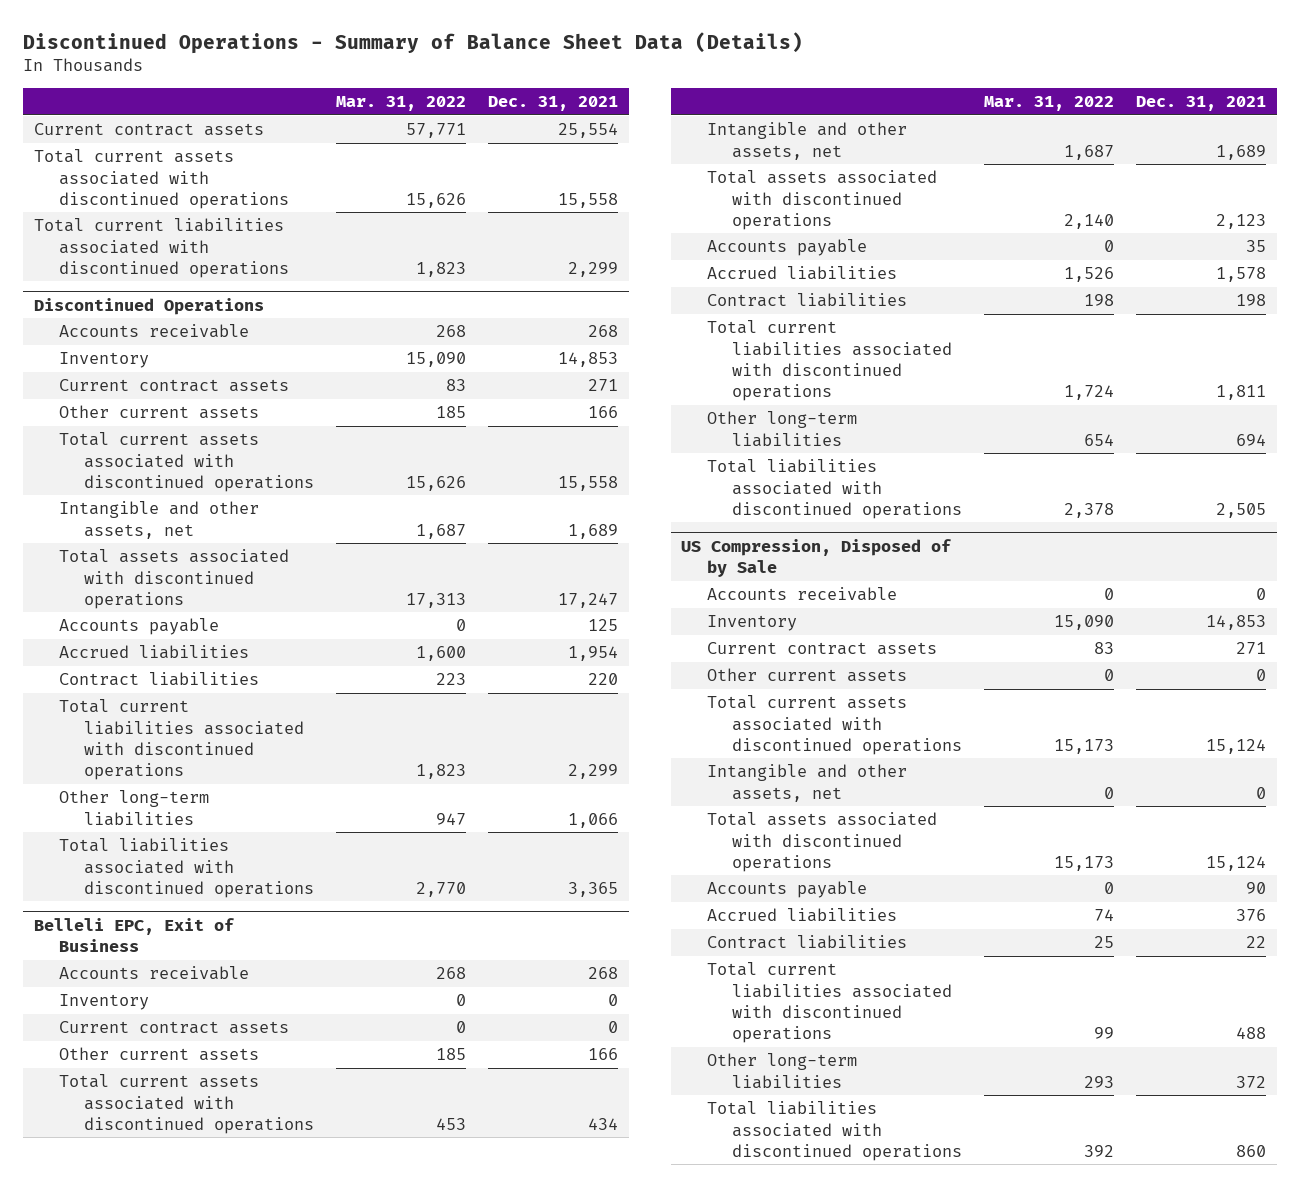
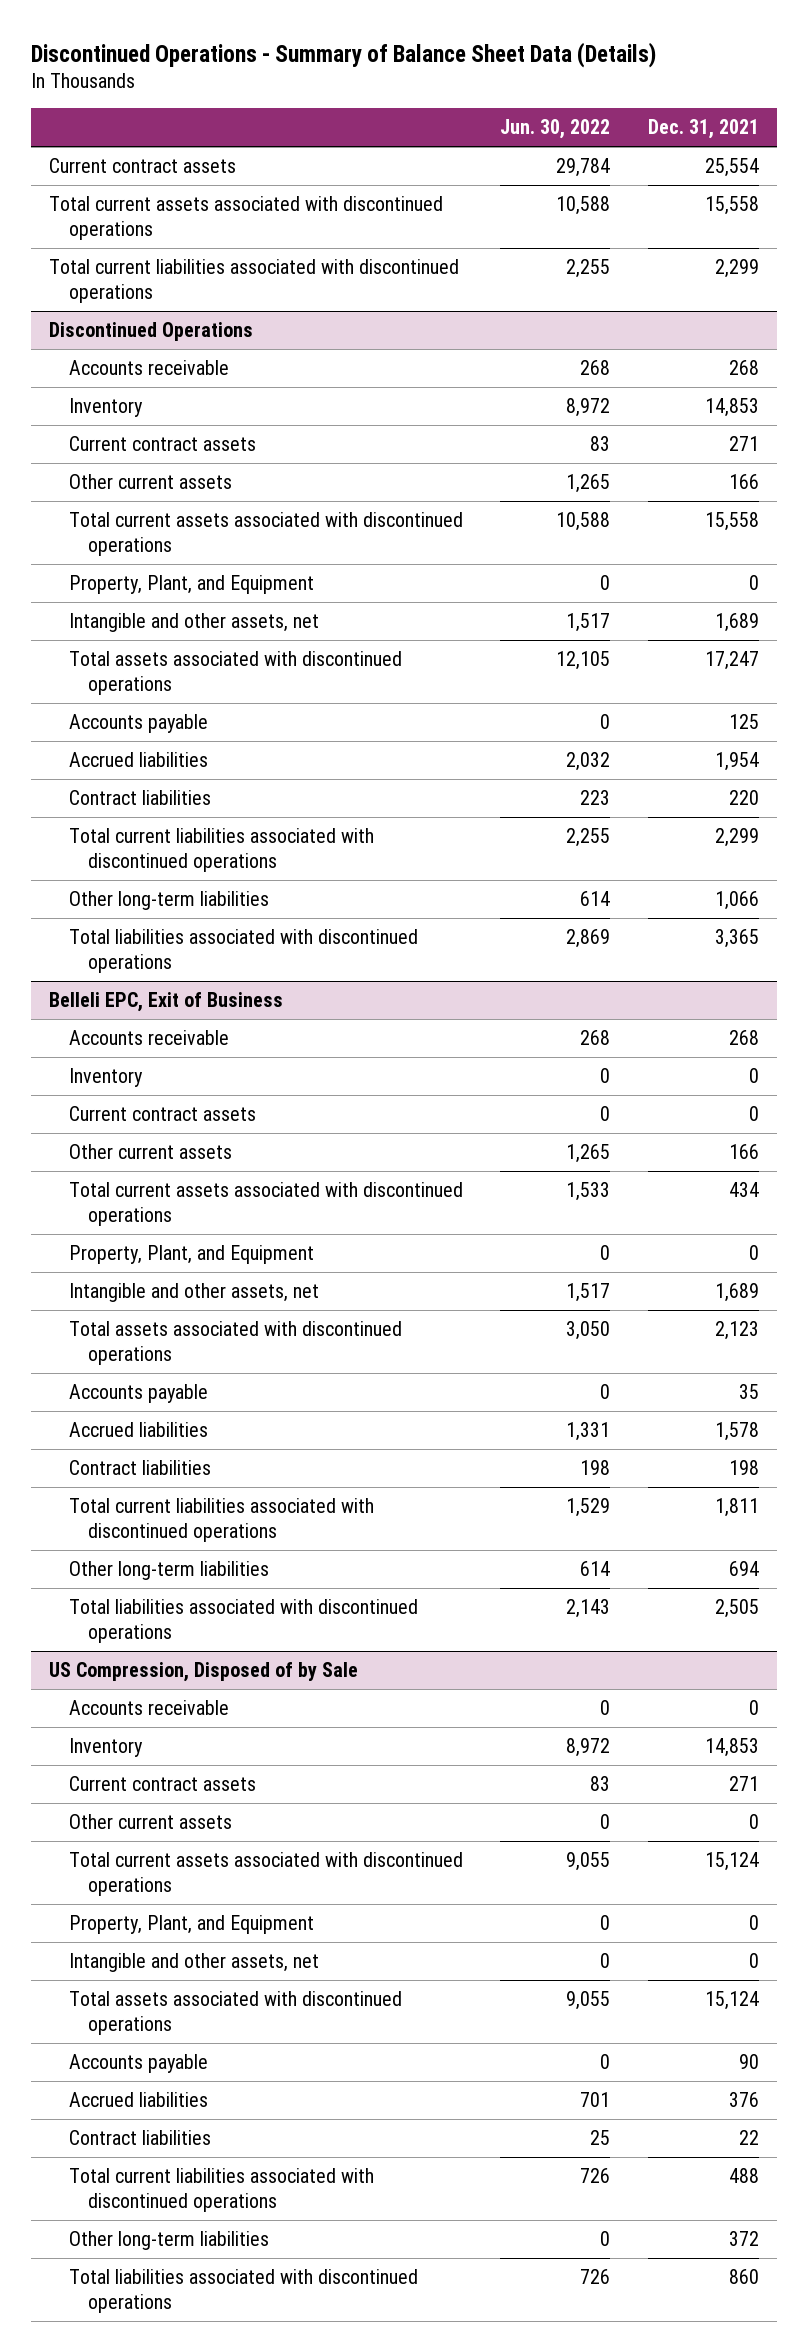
- | Mar. 31, 2022 | Dec. 31, 2021
+ | Jun. 30, 2022 | Dec. 31, 2021
@ Discontinued Operations
+ Property, Plant, and Equipment | 0 | 0
@ Belleli EPC, Exit of Business
+ Property, Plant, and Equipment | 0 | 0
@ US Compression, Disposed of by Sale
+ Property, Plant, and Equipment | 0 | 0

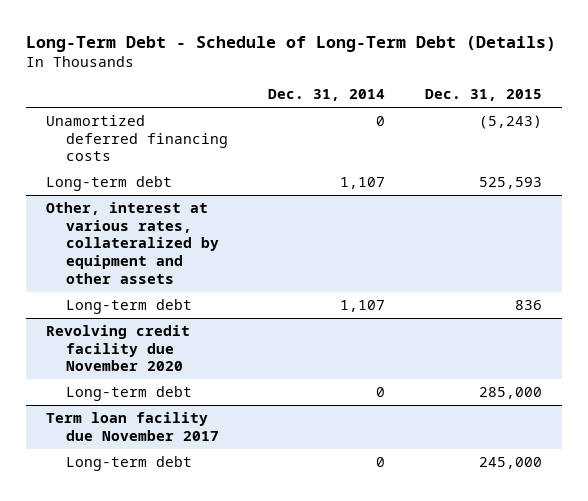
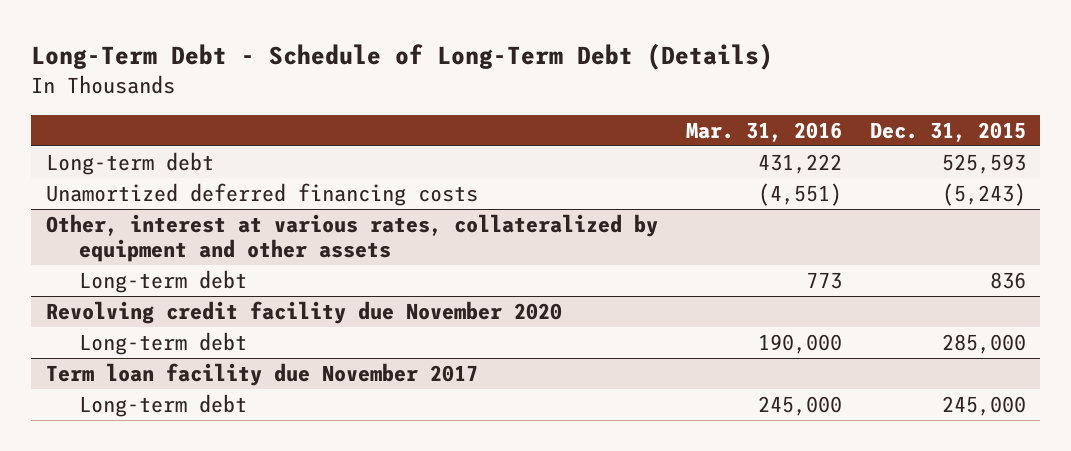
- | Dec. 31, 2014 | Dec. 31, 2015
+ | Mar. 31, 2016 | Dec. 31, 2015
moved down: Unamortized deferred financing costs | (4,551) | (5,243)

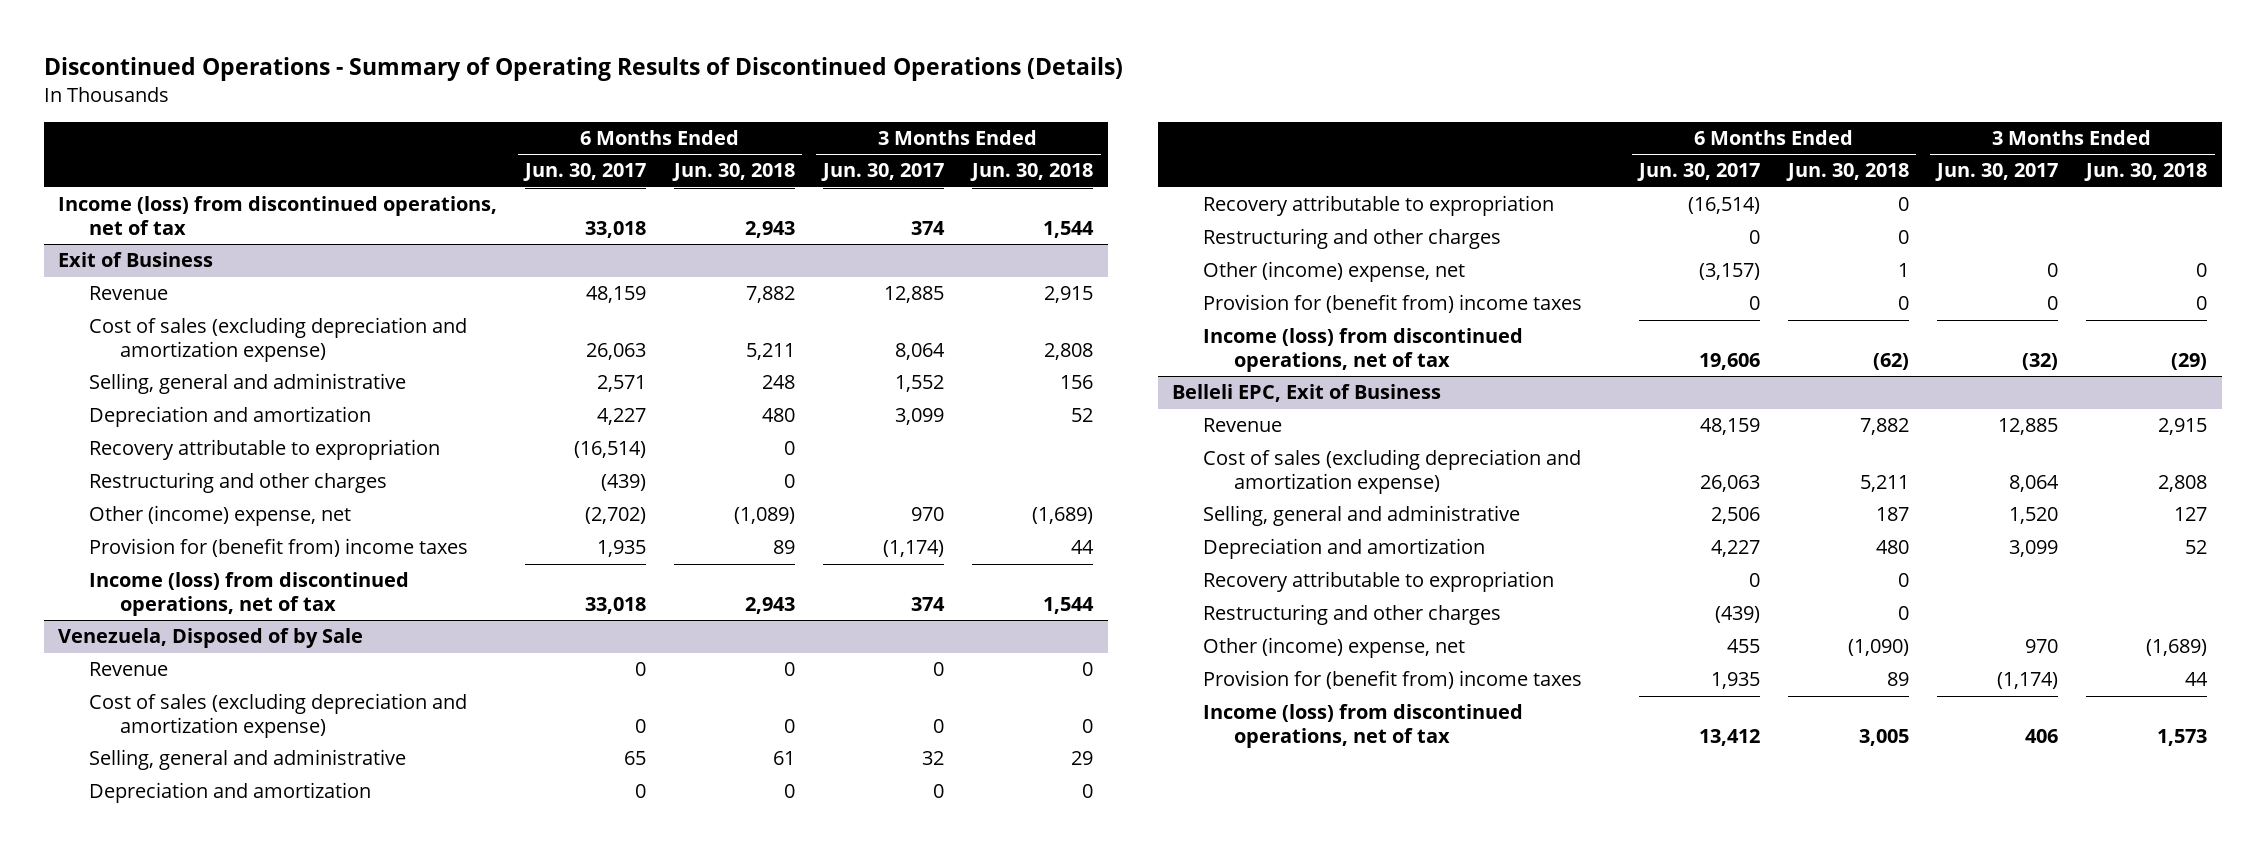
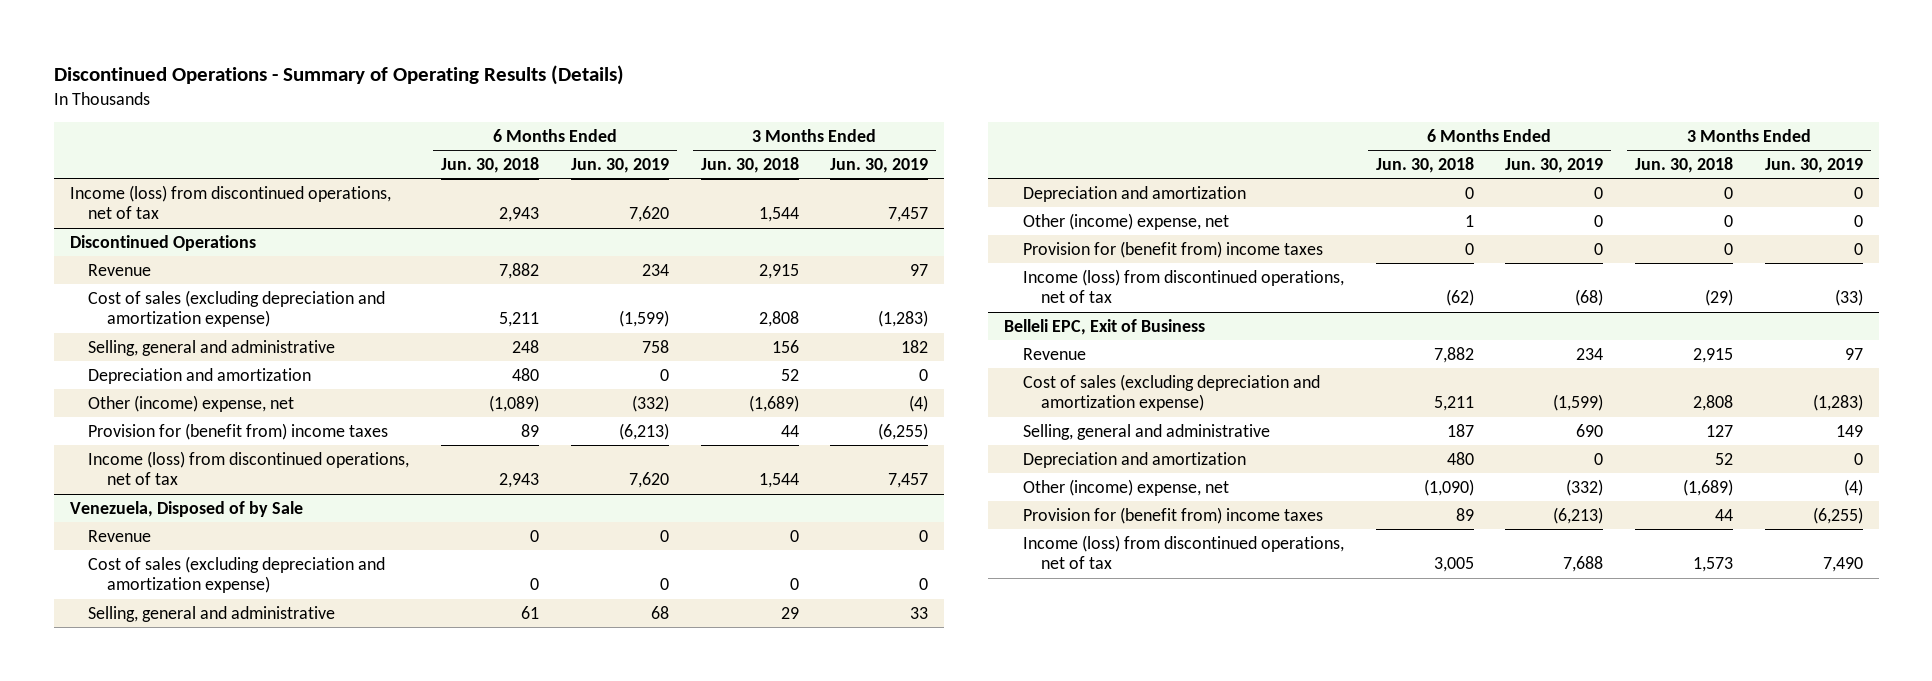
- Discontinued Operations - Summary of Operating Results of Discontinued Operations (Details)
+ Discontinued Operations - Summary of Operating Results (Details)
- | 6 Months Ended Jun. 30, 2017 | 6 Months Ended Jun. 30, 2018 | 3 Months Ended Jun. 30, 2017 | 3 Months Ended Jun. 30, 2018
+ | 6 Months Ended Jun. 30, 2018 | 6 Months Ended Jun. 30, 2019 | 3 Months Ended Jun. 30, 2018 | 3 Months Ended Jun. 30, 2019
- Exit of Business
+ Discontinued Operations
- Recovery attributable to expropriation | (16,514) | 0 | |
- Restructuring and other charges | (439) | 0 | |
@ Venezuela, Disposed of by Sale
- Recovery attributable to expropriation | (16,514) | 0 | |
- Restructuring and other charges | 0 | 0 | |
@ Belleli EPC, Exit of Business
- Recovery attributable to expropriation | 0 | 0 | |
- Restructuring and other charges | (439) | 0 | |

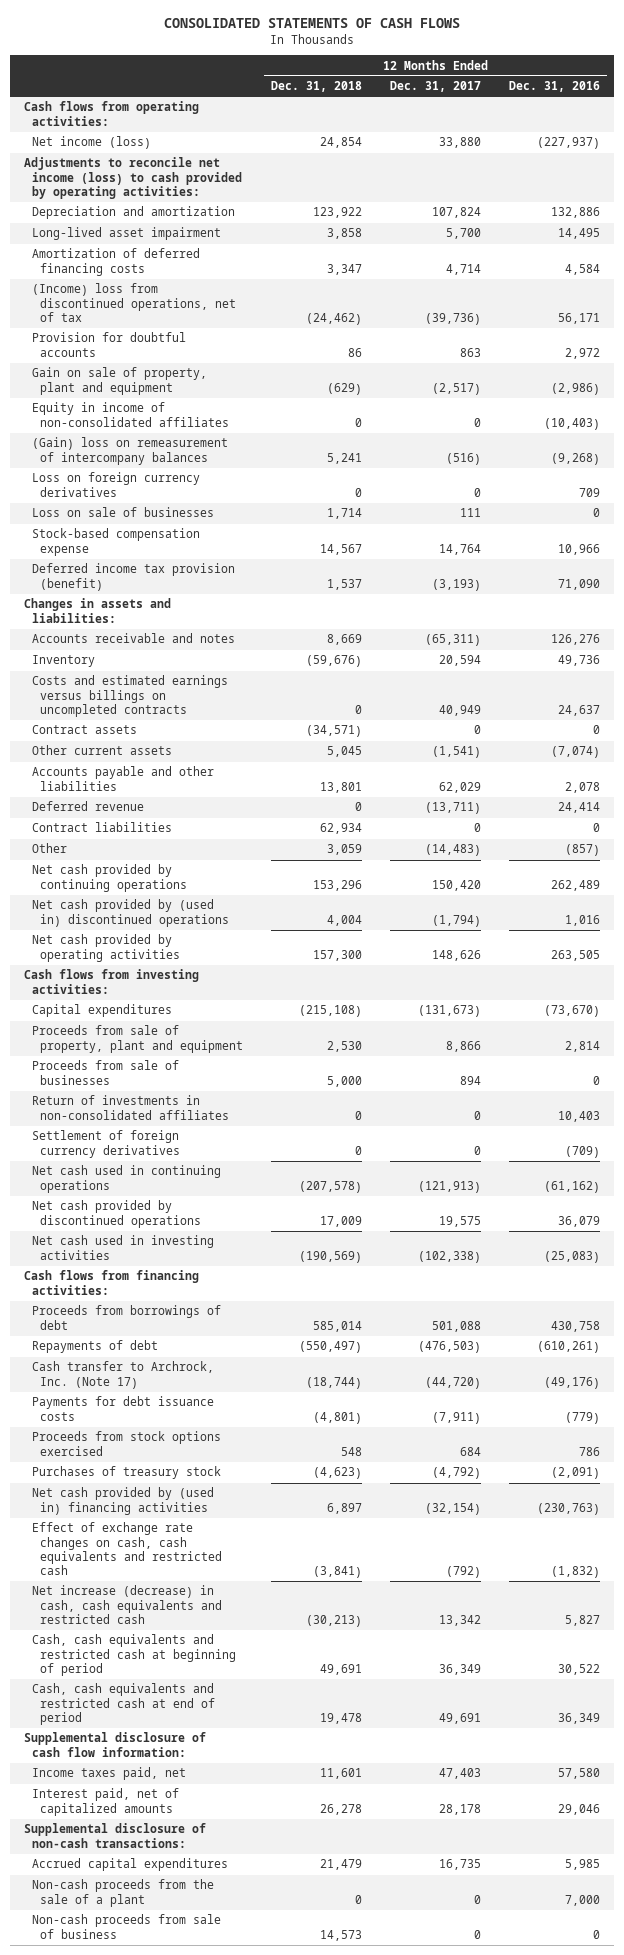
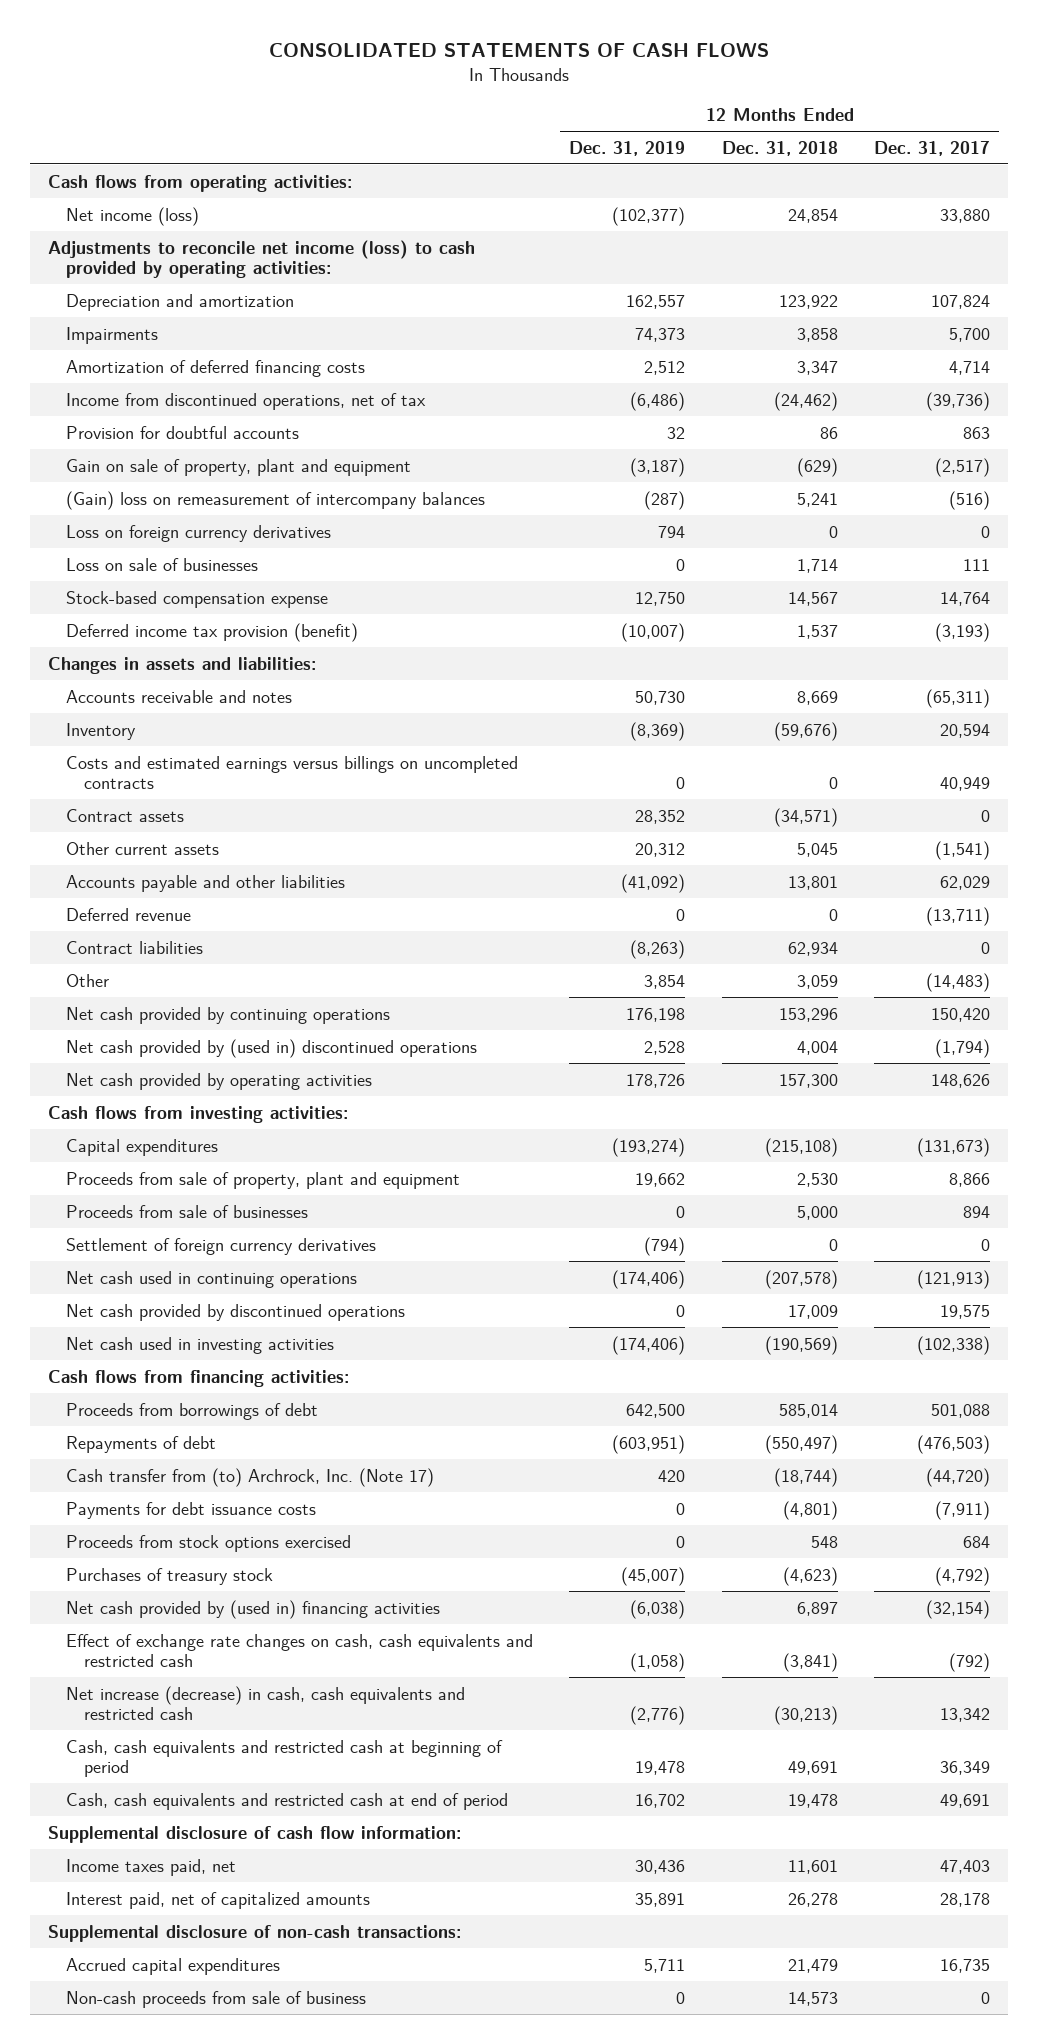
- | 12 Months Ended Dec. 31, 2018 | 12 Months Ended Dec. 31, 2017 | 12 Months Ended Dec. 31, 2016
+ | 12 Months Ended Dec. 31, 2019 | 12 Months Ended Dec. 31, 2018 | 12 Months Ended Dec. 31, 2017
- Long-lived asset impairment | 3,858 | 5,700 | 14,495
+ Impairments | 74,373 | 3,858 | 5,700
- (Income) loss from discontinued operations, net of tax | (24,462) | (39,736) | 56,171
+ Income from discontinued operations, net of tax | (6,486) | (24,462) | (39,736)
- Equity in income of non-consolidated affiliates | 0 | 0 | (10,403)
- Return of investments in non-consolidated affiliates | 0 | 0 | 10,403
- Cash transfer to Archrock, Inc. (Note 17) | (18,744) | (44,720) | (49,176)
+ Cash transfer from (to) Archrock, Inc. (Note 17) | 420 | (18,744) | (44,720)
- Non-cash proceeds from the sale of a plant | 0 | 0 | 7,000

